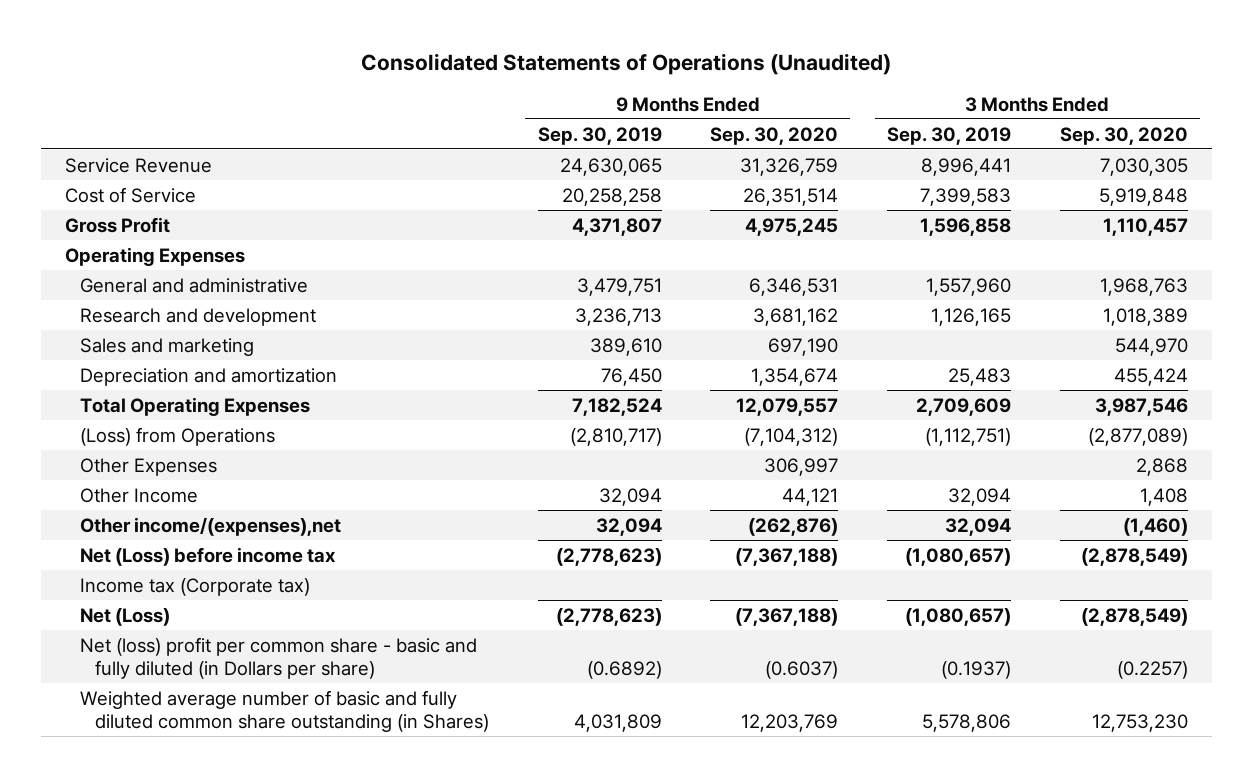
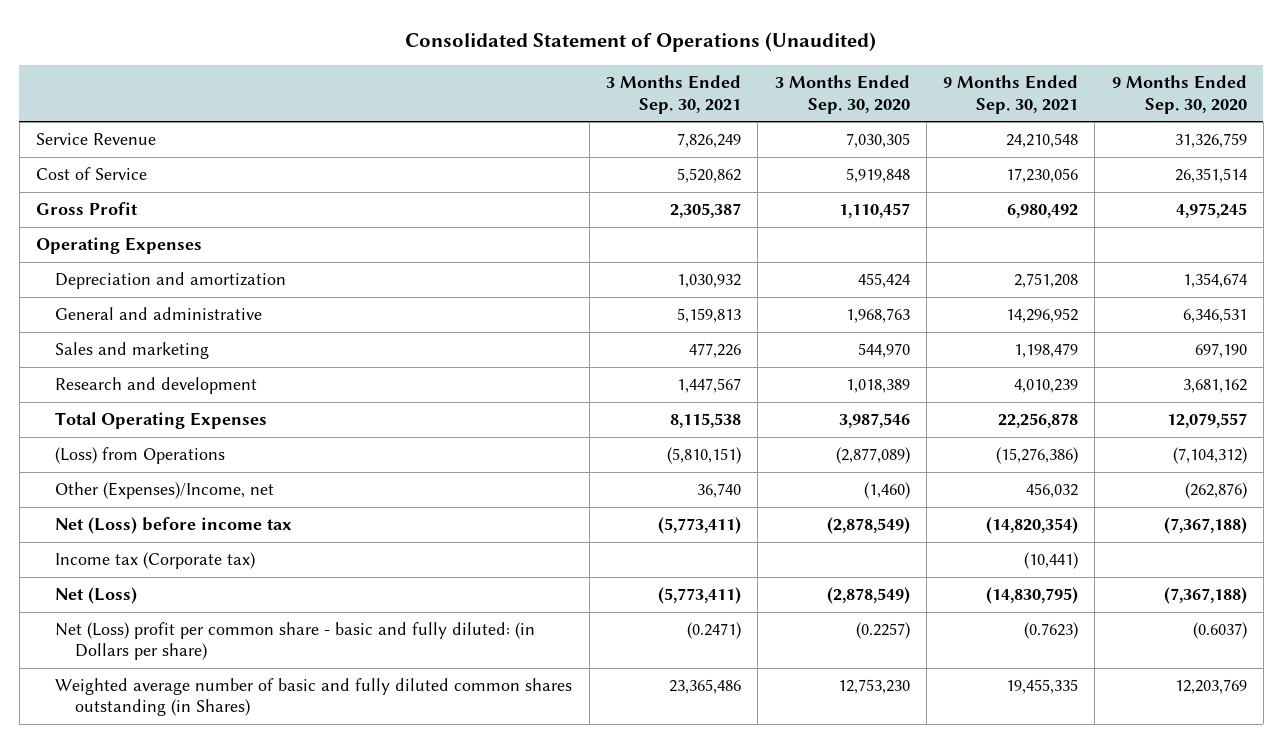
- Consolidated Statements of Operations (Unaudited)
+ Consolidated Statement of Operations (Unaudited)
- | 9 Months Ended Sep. 30, 2019 | 9 Months Ended Sep. 30, 2020 | 3 Months Ended Sep. 30, 2019 | 3 Months Ended Sep. 30, 2020
+ | 3 Months Ended Sep. 30, 2021 | 3 Months Ended Sep. 30, 2020 | 9 Months Ended Sep. 30, 2021 | 9 Months Ended Sep. 30, 2020
moved up: Depreciation and amortization | 1,030,932 | 455,424 | 2,751,208 | 1,354,674
moved down: Research and development | 1,447,567 | 1,018,389 | 4,010,239 | 3,681,162
- Other Expenses | | 306,997 | | 2,868
- Other Income | 32,094 | 44,121 | 32,094 | 1,408
- Other income/(expenses),net | 32,094 | (262,876) | 32,094 | (1,460)
+ Other (Expenses)/Income, net | 36,740 | (1,460) | 456,032 | (262,876)
- Net (loss) profit per common share - basic and fully diluted (in Dollars per share) | (0.6892) | (0.6037) | (0.1937) | (0.2257)
- Weighted average number of basic and fully diluted common share outstanding (in Shares) | 4,031,809 | 12,203,769 | 5,578,806 | 12,753,230
+ Net (Loss) profit per common share - basic and fully diluted: (in Dollars per share) | (0.2471) | (0.2257) | (0.7623) | (0.6037)
+ Weighted average number of basic and fully diluted common shares outstanding (in Shares) | 23,365,486 | 12,753,230 | 19,455,335 | 12,203,769

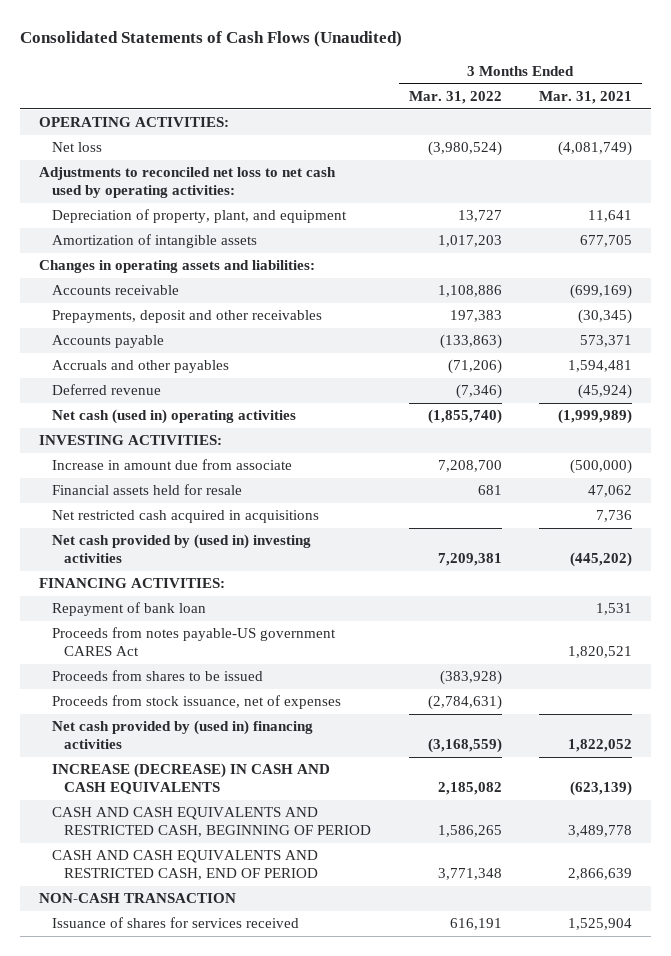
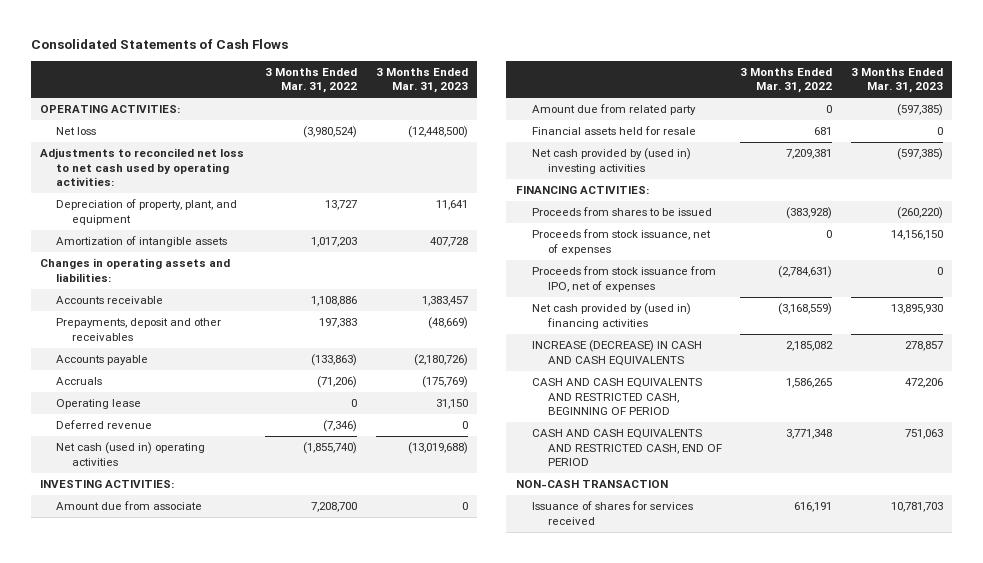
- Consolidated Statements of Cash Flows (Unaudited)
+ Consolidated Statements of Cash Flows
- | 3 Months Ended Mar. 31, 2022 | 3 Months Ended Mar. 31, 2021
+ | 3 Months Ended Mar. 31, 2022 | 3 Months Ended Mar. 31, 2023
- Accruals and other payables | (71,206) | 1,594,481
+ Accruals | (71,206) | (175,769)
+ Operating lease | 0 | 31,150
- Increase in amount due from associate | 7,208,700 | (500,000)
+ Amount due from associate | 7,208,700 | 0
+ Amount due from related party | 0 | (597,385)
- Net restricted cash acquired in acquisitions | | 7,736
- Repayment of bank loan | | 1,531
- Proceeds from notes payable-US government CARES Act | | 1,820,521
- Proceeds from stock issuance, net of expenses | (2,784,631) |
+ Proceeds from stock issuance, net of expenses | 0 | 14,156,150
+ Proceeds from stock issuance from IPO, net of expenses | (2,784,631) | 0

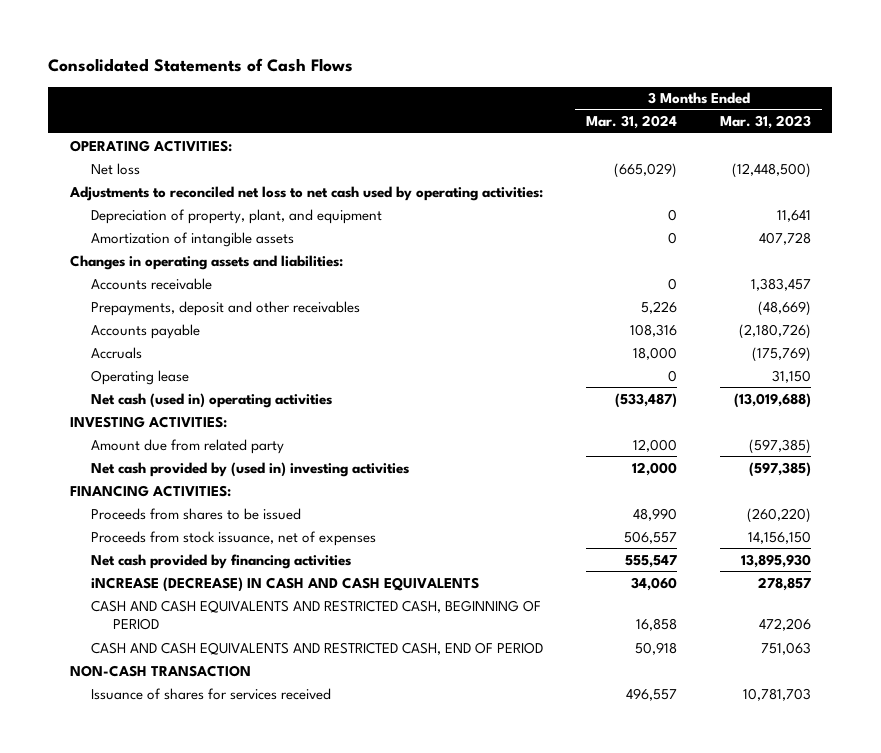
- | 3 Months Ended Mar. 31, 2022 | 3 Months Ended Mar. 31, 2023
+ | 3 Months Ended Mar. 31, 2024 | 3 Months Ended Mar. 31, 2023
- Deferred revenue | (7,346) | 0
- Amount due from associate | 7,208,700 | 0
- Financial assets held for resale | 681 | 0
- Proceeds from stock issuance from IPO, net of expenses | (2,784,631) | 0
- Net cash provided by (used in) financing activities | (3,168,559) | 13,895,930
- INCREASE (DECREASE) IN CASH AND CASH EQUIVALENTS | 2,185,082 | 278,857
+ Net cash provided by financing activities | 555,547 | 13,895,930
+ iNCREASE (DECREASE) IN CASH AND CASH EQUIVALENTS | 34,060 | 278,857

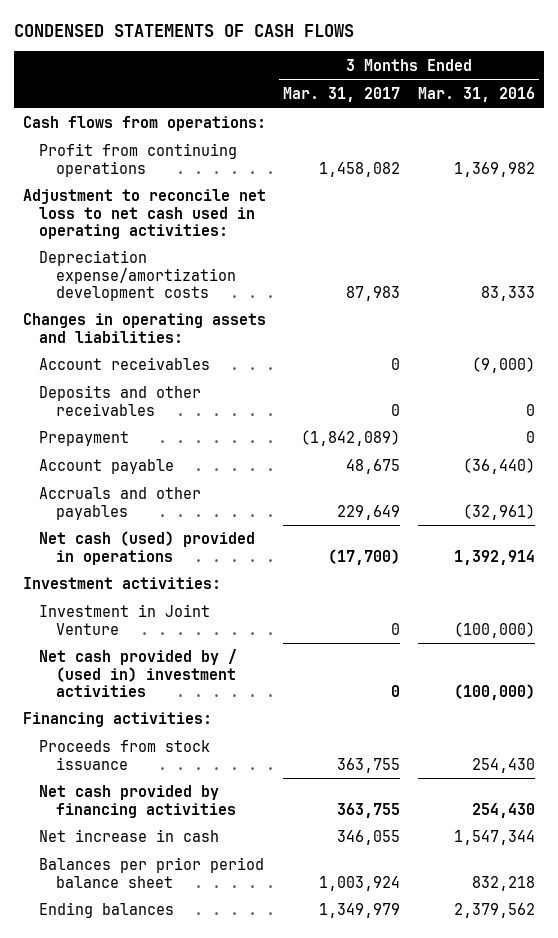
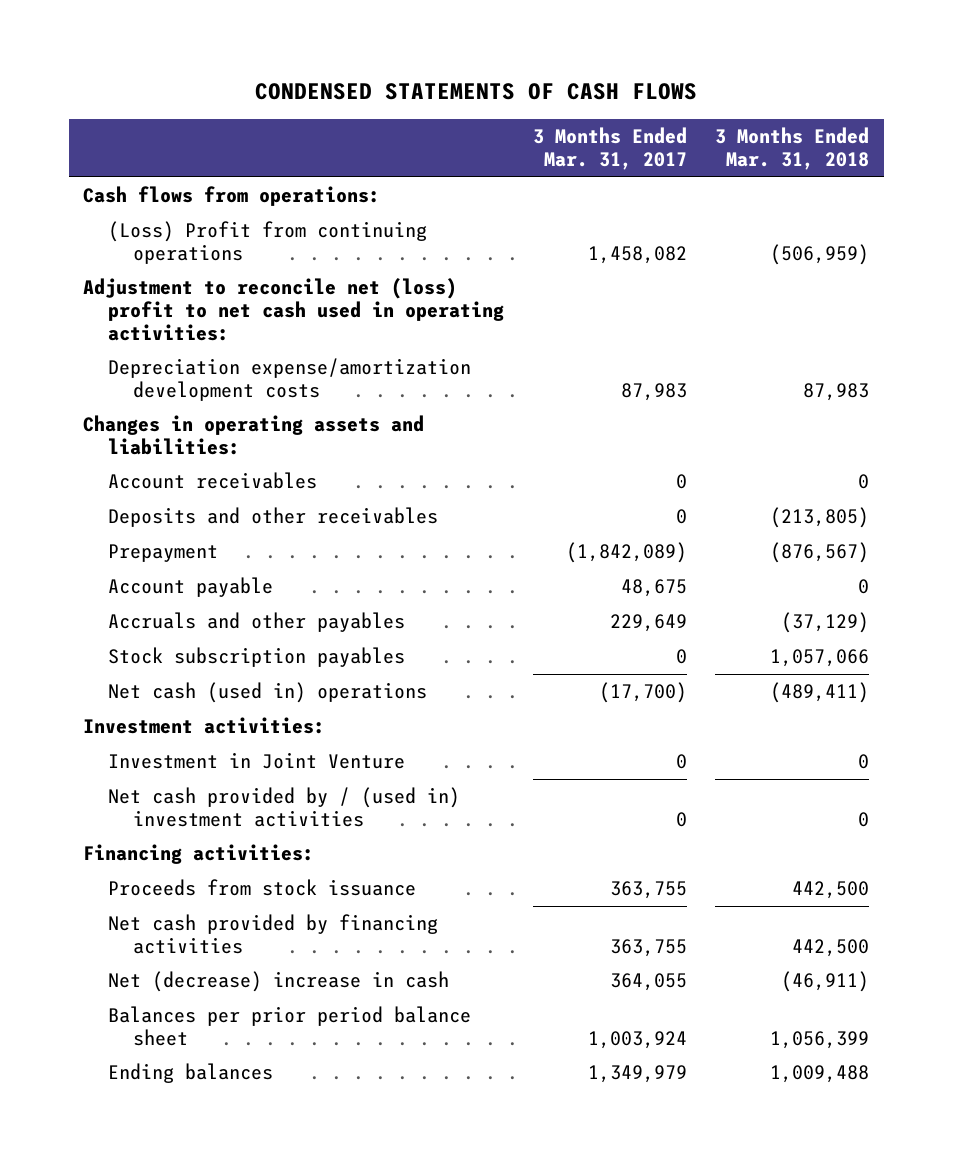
- | 3 Months Ended Mar. 31, 2017 | 3 Months Ended Mar. 31, 2016
+ | 3 Months Ended Mar. 31, 2017 | 3 Months Ended Mar. 31, 2018
- Profit from continuing operations | 1,458,082 | 1,369,982
- Adjustment to reconcile net loss to net cash used in operating activities:
+ (Loss) Profit from continuing operations | 1,458,082 | (506,959)
+ Adjustment to reconcile net (loss) profit to net cash used in operating activities:
- Net cash (used) provided in operations | (17,700) | 1,392,914
+ Stock subscription payables | 0 | 1,057,066
+ Net cash (used in) operations | (17,700) | (489,411)
- Net increase in cash | 346,055 | 1,547,344
+ Net (decrease) increase in cash | 364,055 | (46,911)

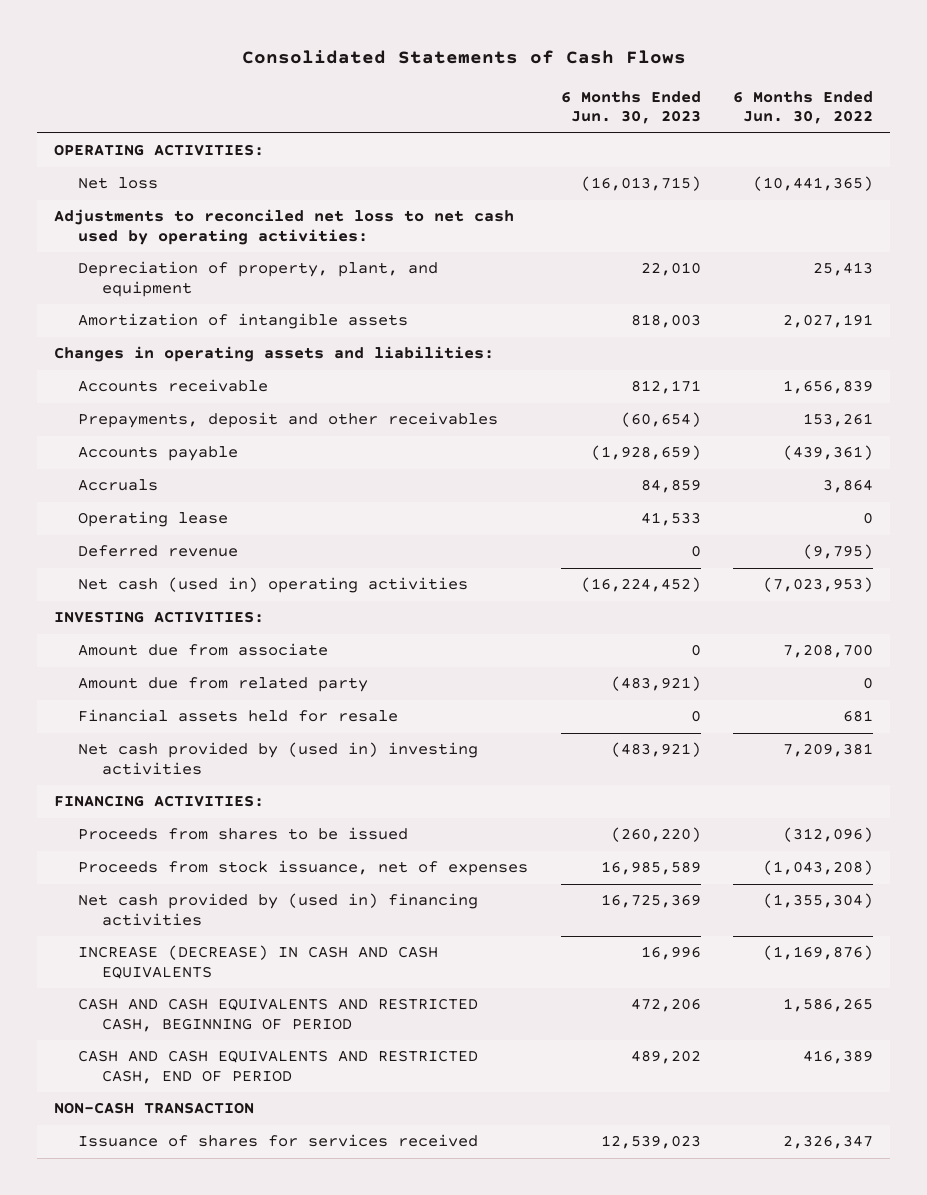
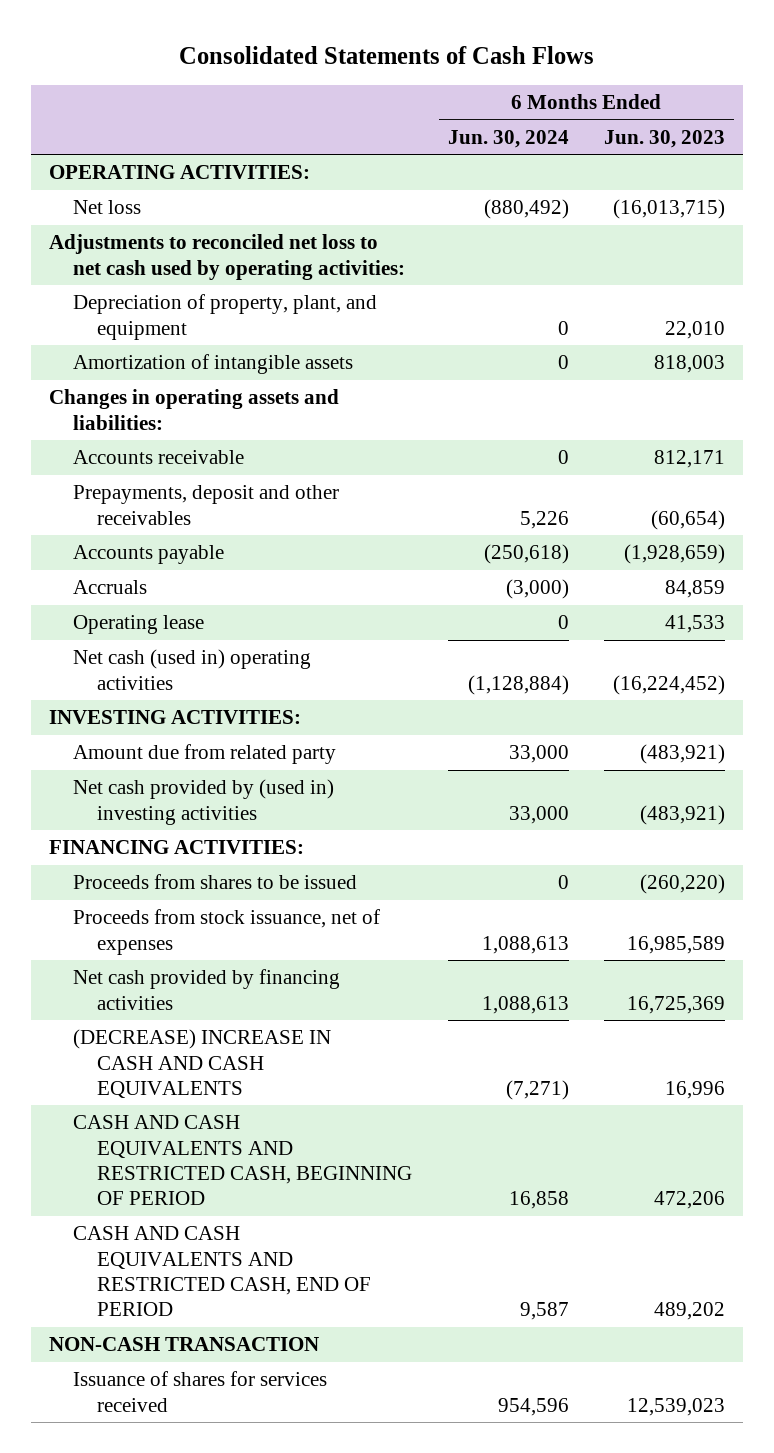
- | 6 Months Ended Jun. 30, 2023 | 6 Months Ended Jun. 30, 2022
+ | 6 Months Ended Jun. 30, 2024 | 6 Months Ended Jun. 30, 2023
- Deferred revenue | 0 | (9,795)
- Amount due from associate | 0 | 7,208,700
- Financial assets held for resale | 0 | 681
- Net cash provided by (used in) financing activities | 16,725,369 | (1,355,304)
- INCREASE (DECREASE) IN CASH AND CASH EQUIVALENTS | 16,996 | (1,169,876)
+ Net cash provided by financing activities | 1,088,613 | 16,725,369
+ (DECREASE) INCREASE IN CASH AND CASH EQUIVALENTS | (7,271) | 16,996

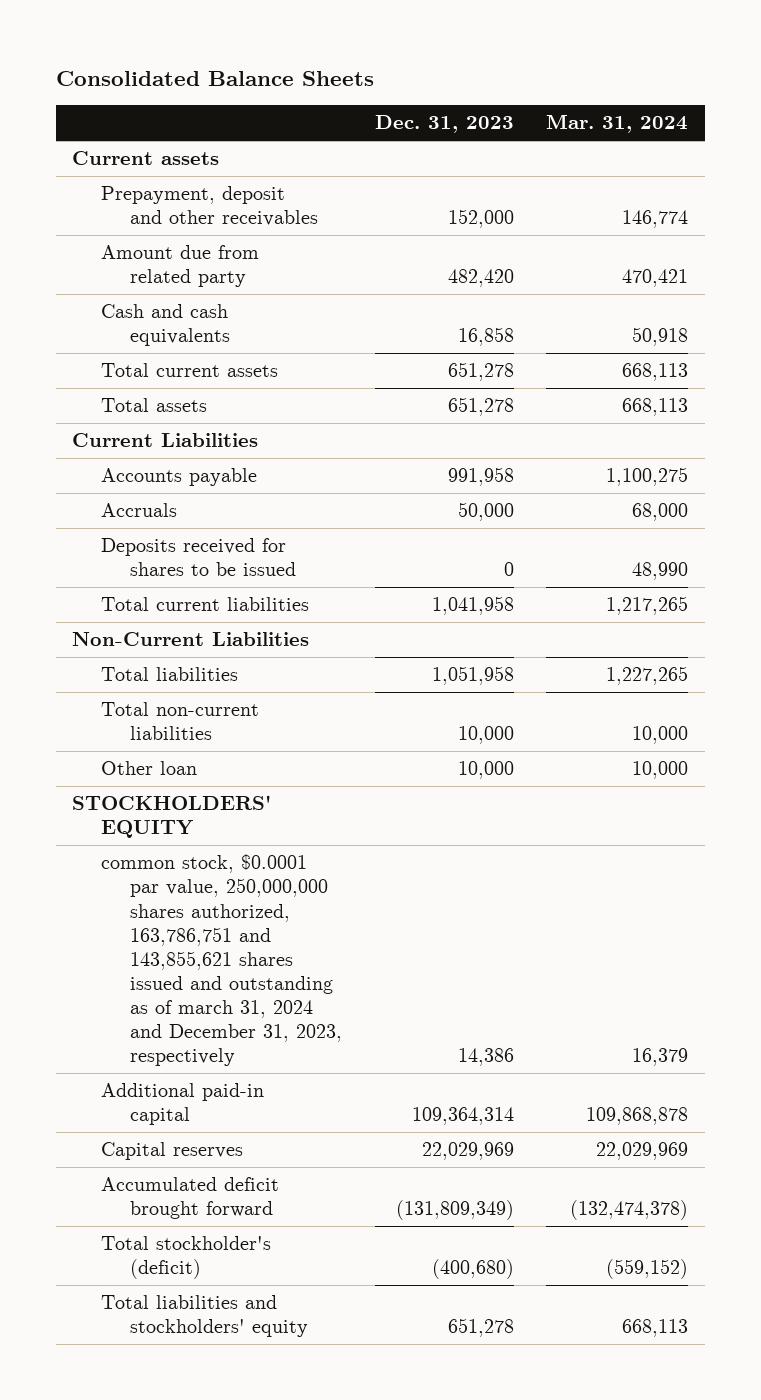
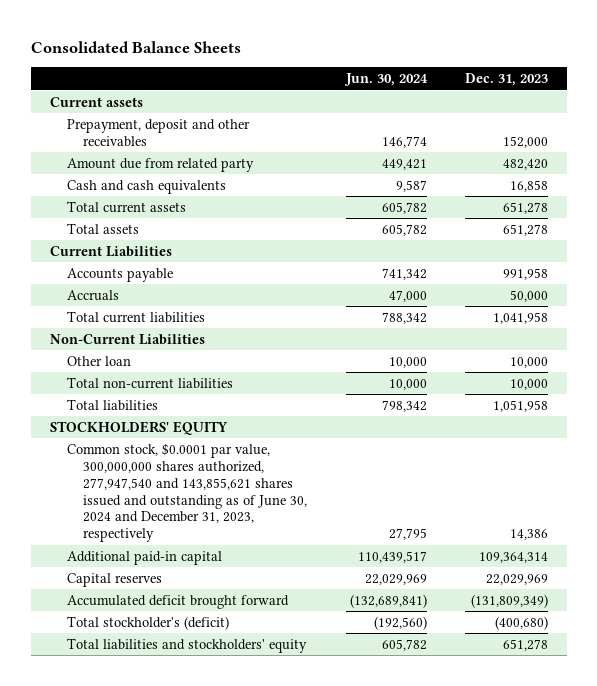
- | Dec. 31, 2023 | Mar. 31, 2024
+ | Jun. 30, 2024 | Dec. 31, 2023
- Deposits received for shares to be issued | 0 | 48,990
moved down: Total non-current liabilities | 10,000 | 10,000
moved down: Total liabilities | 798,342 | 1,051,958
- common stock, $0.0001 par value, 250,000,000 shares authorized, 163,786,751 and 143,855,621 shares issued and outstanding as of march 31, 2024 and December 31, 2023, respectively | 14,386 | 16,379
+ Common stock, $0.0001 par value, 300,000,000 shares authorized, 277,947,540 and 143,855,621 shares issued and outstanding as of June 30, 2024 and December 31, 2023, respectively | 27,795 | 14,386

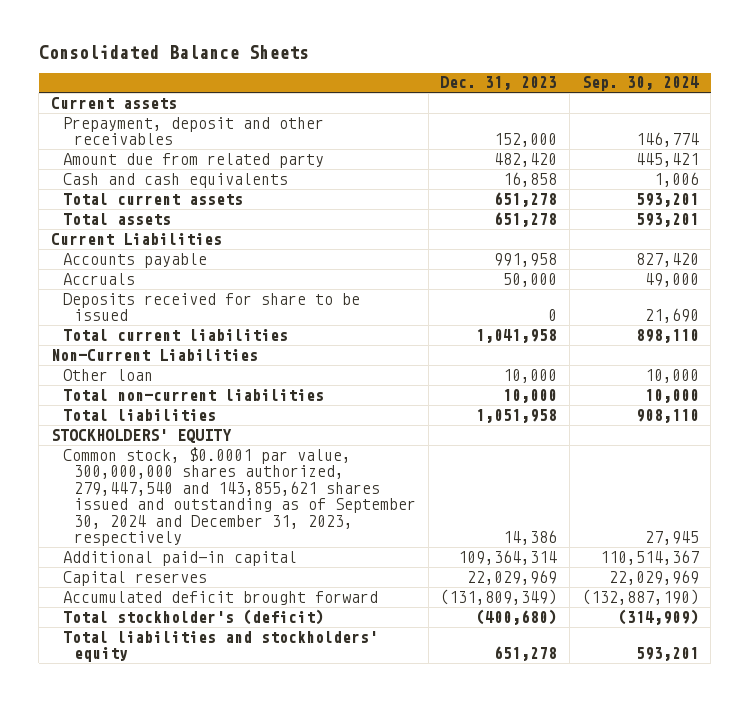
- | Jun. 30, 2024 | Dec. 31, 2023
+ | Dec. 31, 2023 | Sep. 30, 2024
+ Deposits received for share to be issued | 0 | 21,690
- Common stock, $0.0001 par value, 300,000,000 shares authorized, 277,947,540 and 143,855,621 shares issued and outstanding as of June 30, 2024 and December 31, 2023, respectively | 27,795 | 14,386
+ Common stock, $0.0001 par value, 300,000,000 shares authorized, 279,447,540 and 143,855,621 shares issued and outstanding as of September 30, 2024 and December 31, 2023, respectively | 14,386 | 27,945

